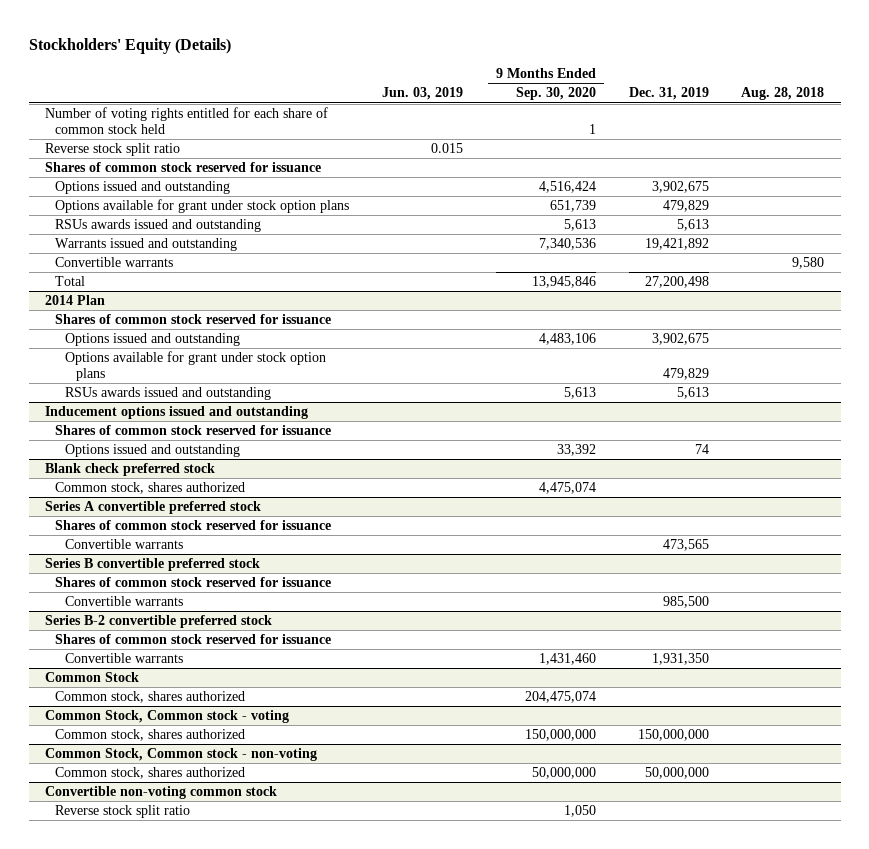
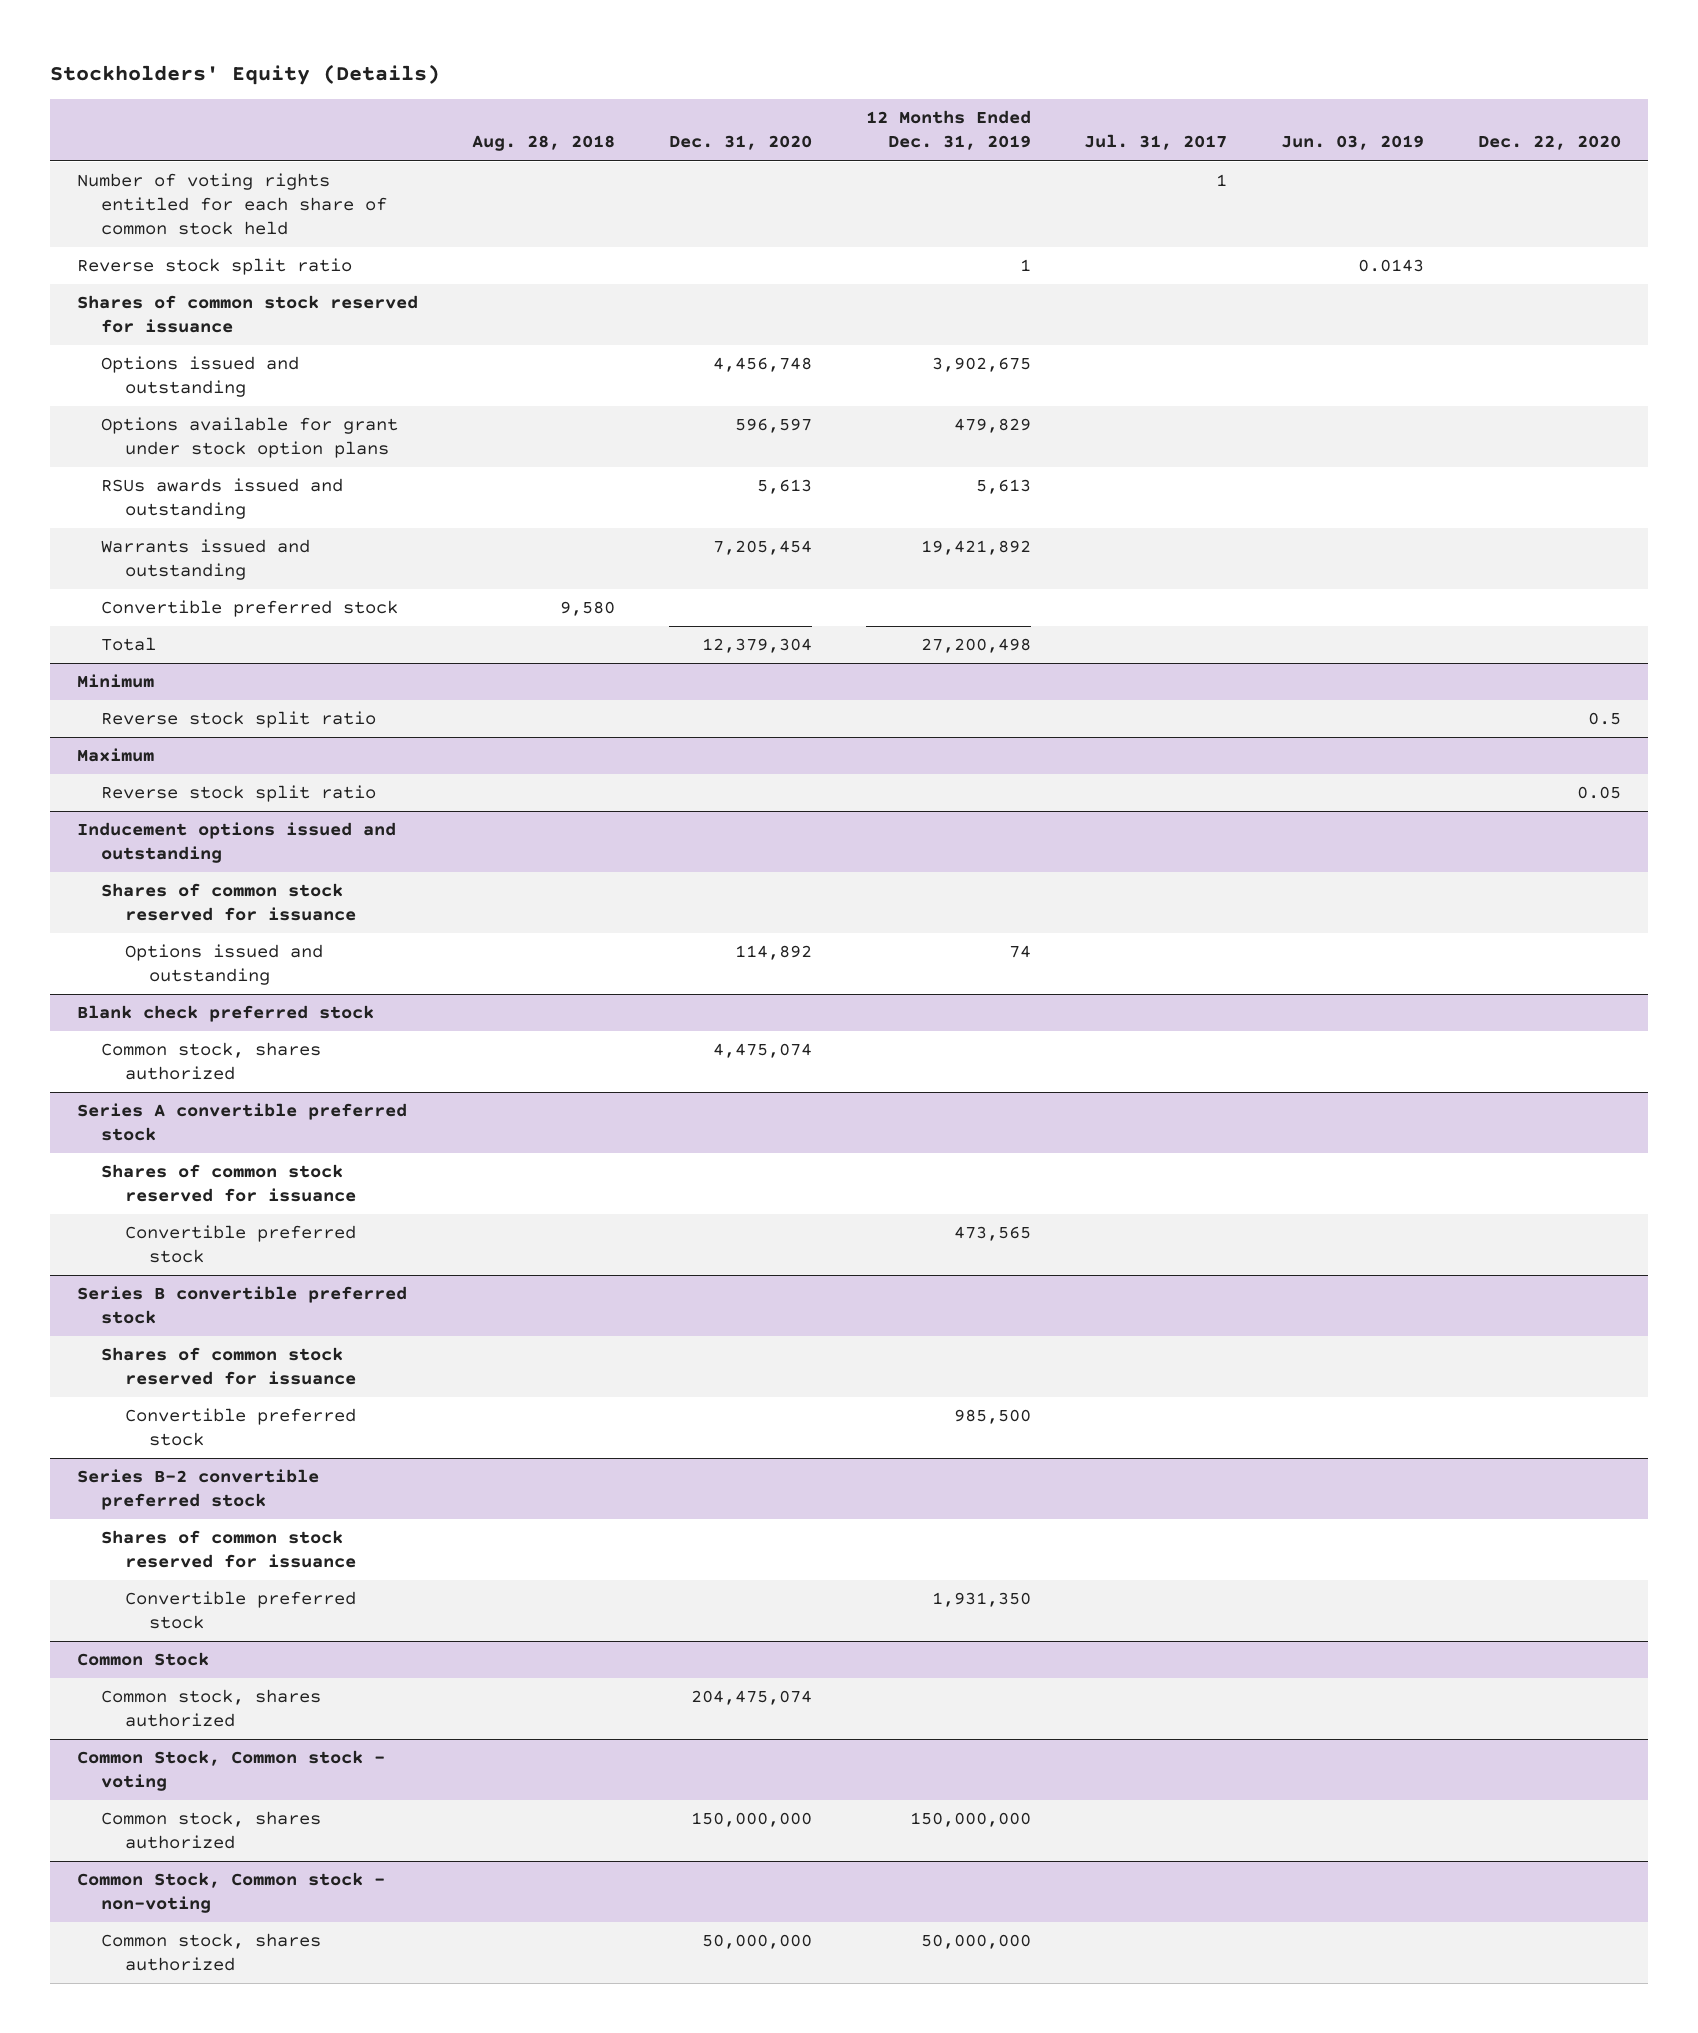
- | Jun. 03, 2019 | 9 Months Ended Sep. 30, 2020 | Dec. 31, 2019 | Aug. 28, 2018
+ | Aug. 28, 2018 | Dec. 31, 2020 | 12 Months Ended Dec. 31, 2019 | Jul. 31, 2017 | Jun. 03, 2019 | Dec. 22, 2020
- Reverse stock split ratio | 0.015 | | |
+ Reverse stock split ratio | | | 1 | | 0.0143 |
- Convertible warrants | | | | 9,580
+ Convertible preferred stock | 9,580 | | | | |
- 2014 Plan
- Shares of common stock reserved for issuance
- Options issued and outstanding | | 4,483,106 | 3,902,675 |
- Options available for grant under stock option plans | | | 479,829 |
- RSUs awards issued and outstanding | | 5,613 | 5,613 |
+ Minimum
+ Reverse stock split ratio | | | | | | 0.5
+ Maximum
+ Reverse stock split ratio | | | | | | 0.05
@ Series A convertible preferred stock
- Convertible warrants | | | 473,565 |
+ Convertible preferred stock | | | 473,565 | | |
@ Series B convertible preferred stock
- Convertible warrants | | | 985,500 |
+ Convertible preferred stock | | | 985,500 | | |
@ Series B-2 convertible preferred stock
- Convertible warrants | | 1,431,460 | 1,931,350 |
+ Convertible preferred stock | | | 1,931,350 | | |
- Convertible non-voting common stock
- Reverse stock split ratio | | 1,050 | |

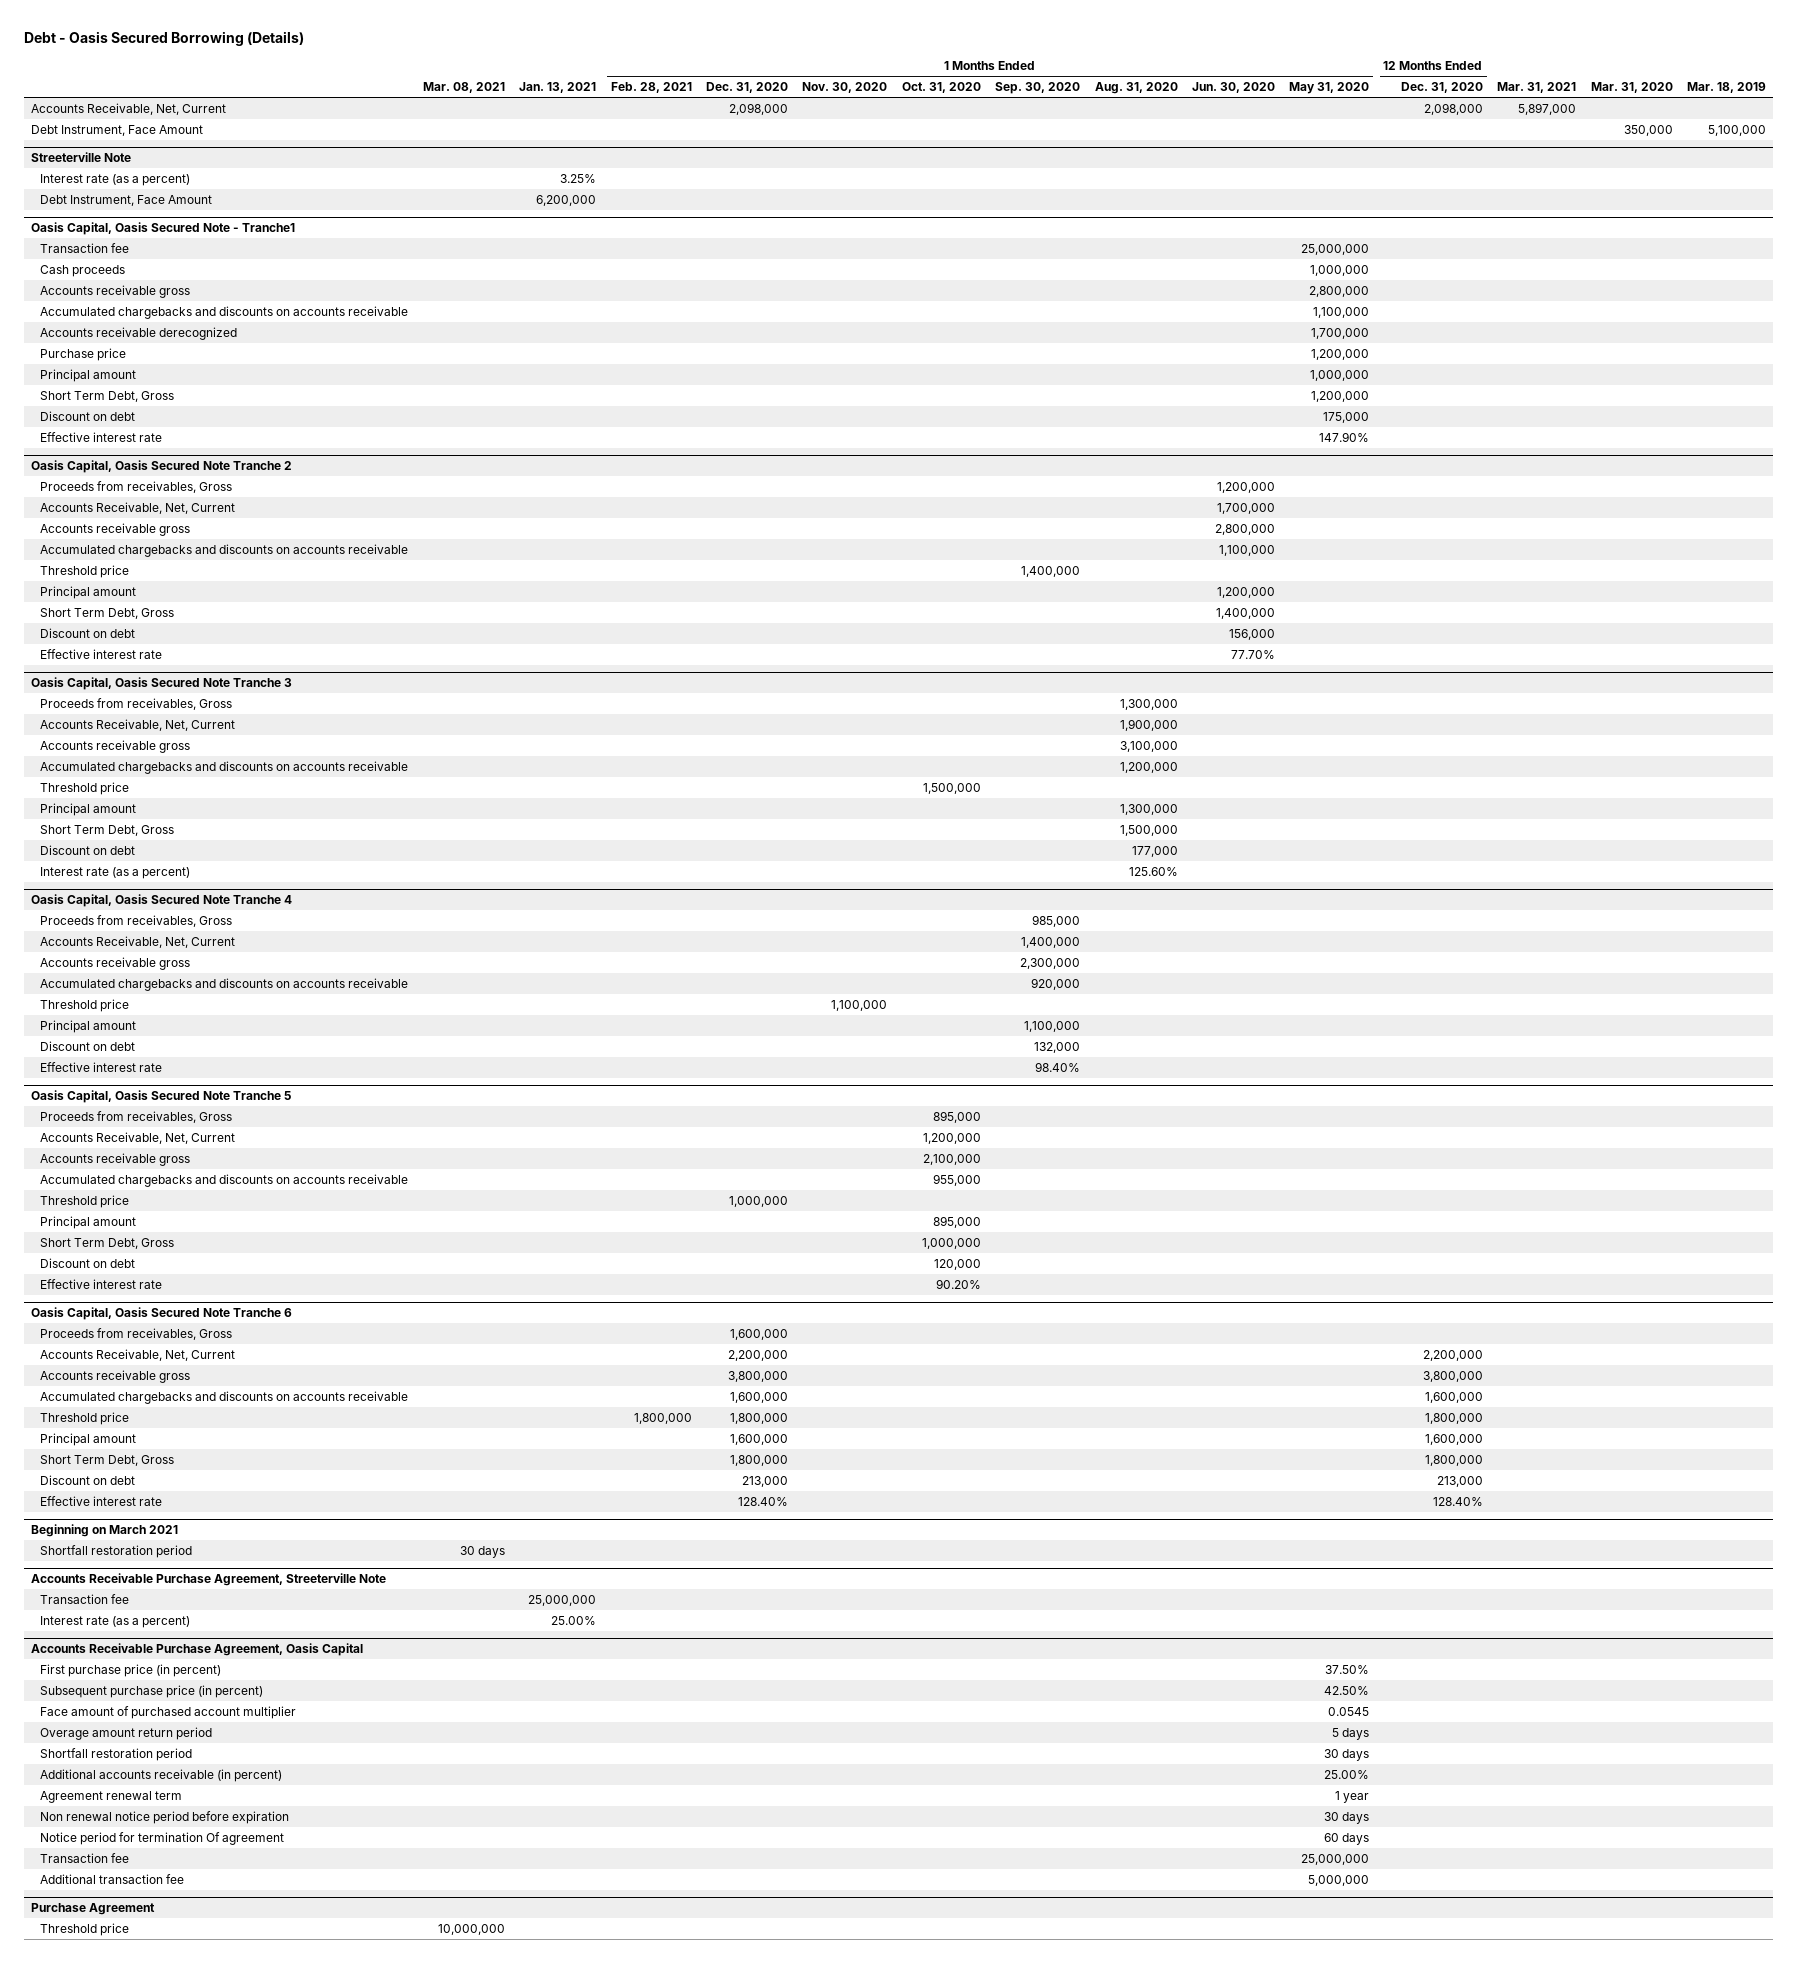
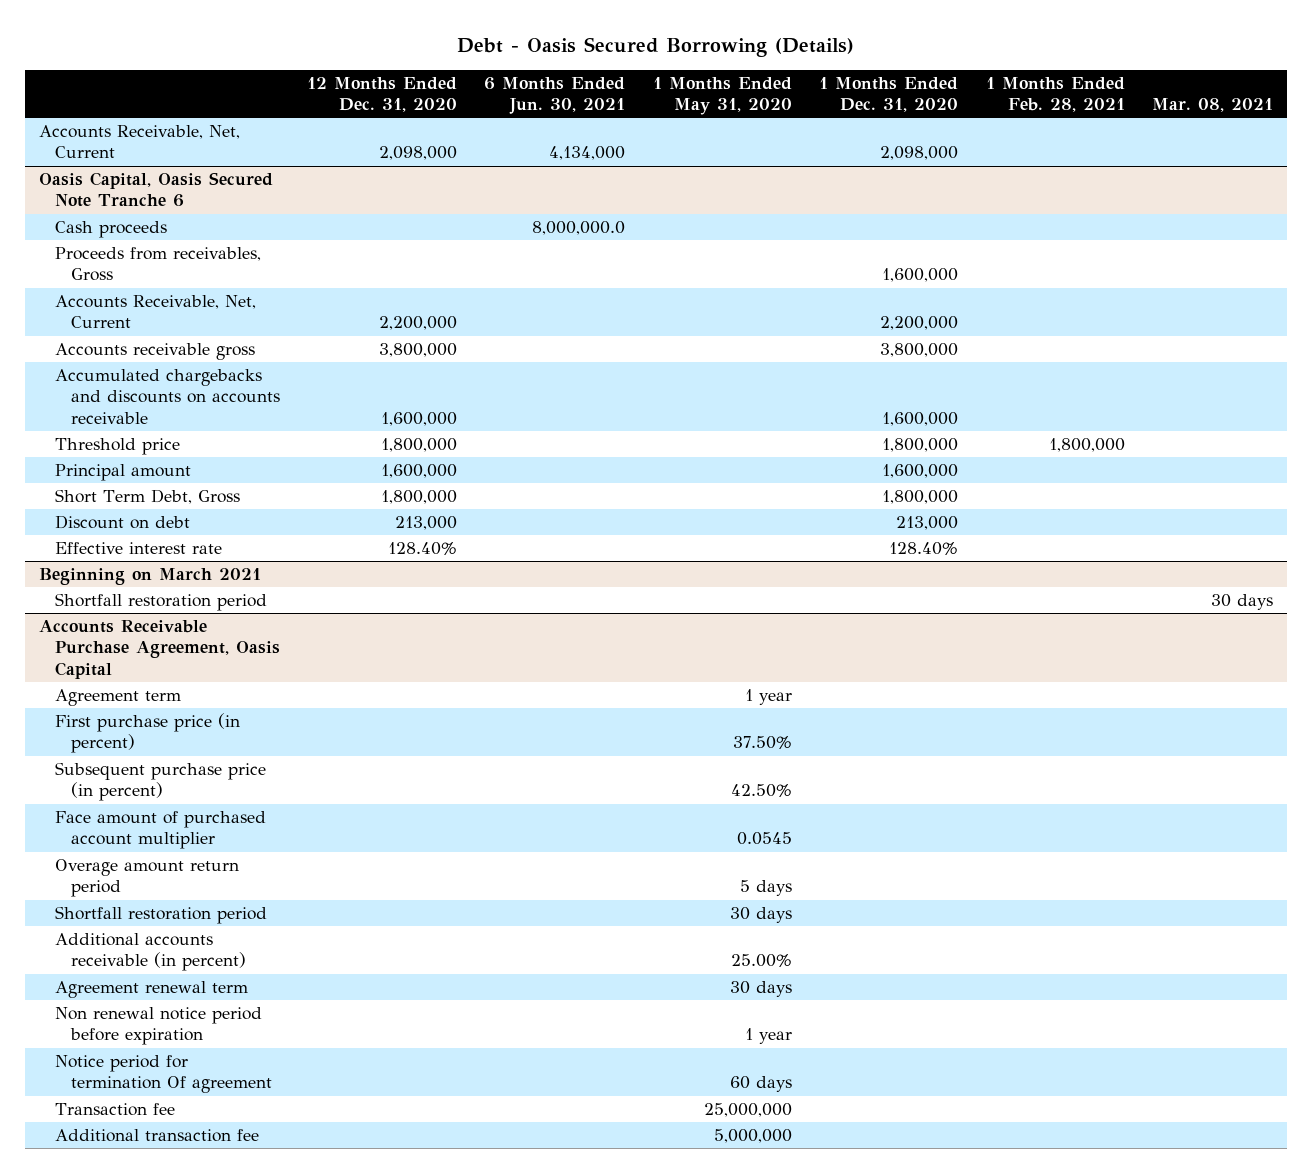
- | Mar. 08, 2021 | Jan. 13, 2021 | 1 Months Ended Feb. 28, 2021 | 1 Months Ended Dec. 31, 2020 | 1 Months Ended Nov. 30, 2020 | 1 Months Ended Oct. 31, 2020 | 1 Months Ended Sep. 30, 2020 | 1 Months Ended Aug. 31, 2020 | 1 Months Ended Jun. 30, 2020 | 1 Months Ended May 31, 2020 | 12 Months Ended Dec. 31, 2020 | Mar. 31, 2021 | Mar. 31, 2020 | Mar. 18, 2019
+ | 12 Months Ended Dec. 31, 2020 | 6 Months Ended Jun. 30, 2021 | 1 Months Ended May 31, 2020 | 1 Months Ended Dec. 31, 2020 | 1 Months Ended Feb. 28, 2021 | Mar. 08, 2021
- Debt Instrument, Face Amount | | | | | | | | | | | | | 350,000 | 5,100,000
- Streeterville Note
- Interest rate (as a percent) | | 3.25% | | | | | | | | | | | |
- Debt Instrument, Face Amount | | 6,200,000 | | | | | | | | | | | |
- Oasis Capital, Oasis Secured Note - Tranche1
- Transaction fee | | | | | | | | | | 25,000,000 | | | |
- Cash proceeds | | | | | | | | | | 1,000,000 | | | |
- Accounts receivable gross | | | | | | | | | | 2,800,000 | | | |
- Accumulated chargebacks and discounts on accounts receivable | | | | | | | | | | 1,100,000 | | | |
- Accounts receivable derecognized | | | | | | | | | | 1,700,000 | | | |
- Purchase price | | | | | | | | | | 1,200,000 | | | |
- Principal amount | | | | | | | | | | 1,000,000 | | | |
- Short Term Debt, Gross | | | | | | | | | | 1,200,000 | | | |
- Discount on debt | | | | | | | | | | 175,000 | | | |
- Effective interest rate | | | | | | | | | | 147.90% | | | |
- Oasis Capital, Oasis Secured Note Tranche 2
- Proceeds from receivables, Gross | | | | | | | | | 1,200,000 | | | | |
- Accounts Receivable, Net, Current | | | | | | | | | 1,700,000 | | | | |
- Accounts receivable gross | | | | | | | | | 2,800,000 | | | | |
- Accumulated chargebacks and discounts on accounts receivable | | | | | | | | | 1,100,000 | | | | |
- Threshold price | | | | | | | 1,400,000 | | | | | | |
- Principal amount | | | | | | | | | 1,200,000 | | | | |
- Short Term Debt, Gross | | | | | | | | | 1,400,000 | | | | |
- Discount on debt | | | | | | | | | 156,000 | | | | |
- Effective interest rate | | | | | | | | | 77.70% | | | | |
- Oasis Capital, Oasis Secured Note Tranche 3
- Proceeds from receivables, Gross | | | | | | | | 1,300,000 | | | | | |
- Accounts Receivable, Net, Current | | | | | | | | 1,900,000 | | | | | |
- Accounts receivable gross | | | | | | | | 3,100,000 | | | | | |
- Accumulated chargebacks and discounts on accounts receivable | | | | | | | | 1,200,000 | | | | | |
- Threshold price | | | | | | 1,500,000 | | | | | | | |
- Principal amount | | | | | | | | 1,300,000 | | | | | |
- Short Term Debt, Gross | | | | | | | | 1,500,000 | | | | | |
- Discount on debt | | | | | | | | 177,000 | | | | | |
- Interest rate (as a percent) | | | | | | | | 125.60% | | | | | |
- Oasis Capital, Oasis Secured Note Tranche 4
- Proceeds from receivables, Gross | | | | | | | 985,000 | | | | | | |
- Accounts Receivable, Net, Current | | | | | | | 1,400,000 | | | | | | |
- Accounts receivable gross | | | | | | | 2,300,000 | | | | | | |
- Accumulated chargebacks and discounts on accounts receivable | | | | | | | 920,000 | | | | | | |
- Threshold price | | | | | 1,100,000 | | | | | | | | |
- Principal amount | | | | | | | 1,100,000 | | | | | | |
- Discount on debt | | | | | | | 132,000 | | | | | | |
- Effective interest rate | | | | | | | 98.40% | | | | | | |
- Oasis Capital, Oasis Secured Note Tranche 5
- Proceeds from receivables, Gross | | | | | | 895,000 | | | | | | | |
- Accounts Receivable, Net, Current | | | | | | 1,200,000 | | | | | | | |
- Accounts receivable gross | | | | | | 2,100,000 | | | | | | | |
- Accumulated chargebacks and discounts on accounts receivable | | | | | | 955,000 | | | | | | | |
- Threshold price | | | | 1,000,000 | | | | | | | | | |
- Principal amount | | | | | | 895,000 | | | | | | | |
- Short Term Debt, Gross | | | | | | 1,000,000 | | | | | | | |
- Discount on debt | | | | | | 120,000 | | | | | | | |
- Effective interest rate | | | | | | 90.20% | | | | | | | |
@ Oasis Capital, Oasis Secured Note Tranche 6
+ Cash proceeds | | 8,000,000.0 | | | |
- Accounts Receivable Purchase Agreement, Streeterville Note
- Transaction fee | | 25,000,000 | | | | | | | | | | | |
- Interest rate (as a percent) | | 25.00% | | | | | | | | | | | |
@ Accounts Receivable Purchase Agreement, Oasis Capital
+ Agreement term | | | 1 year | | |
- Agreement renewal term | | | | | | | | | | 1 year | | | |
- Non renewal notice period before expiration | | | | | | | | | | 30 days | | | |
+ Agreement renewal term | | | 30 days | | |
+ Non renewal notice period before expiration | | | 1 year | | |
- Purchase Agreement
- Threshold price | 10,000,000 | | | | | | | | | | | | |

